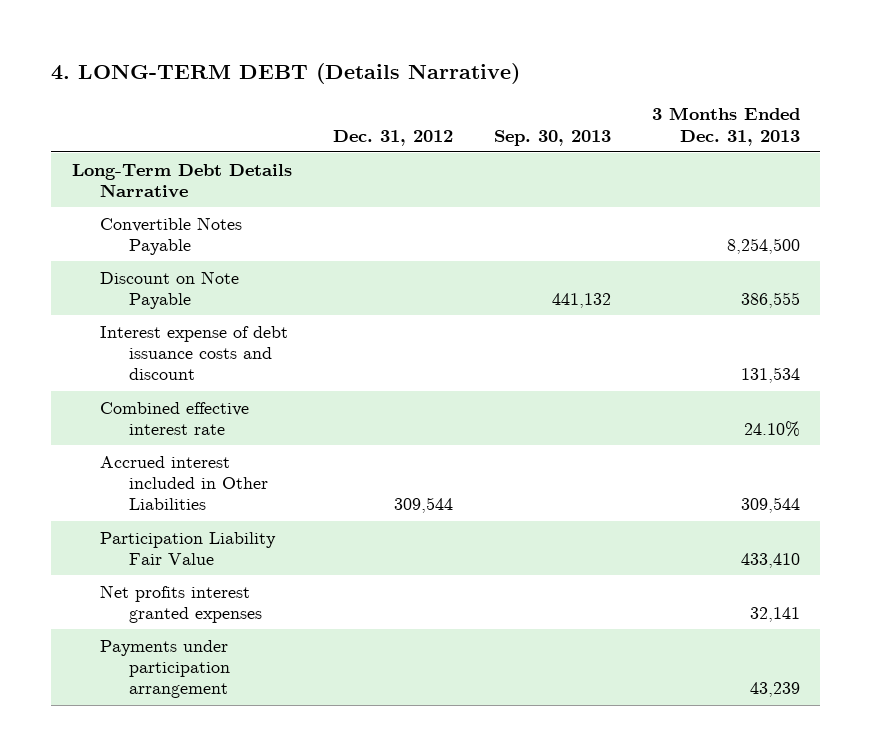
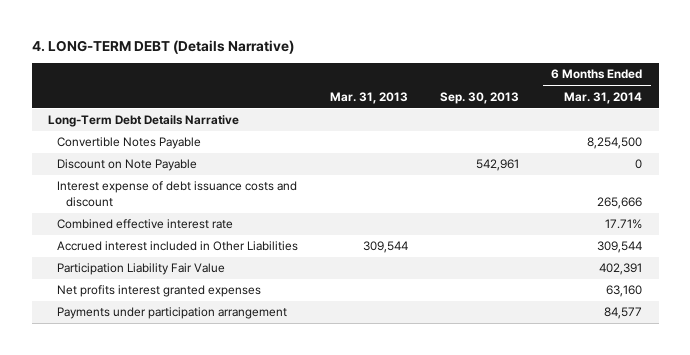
- | Dec. 31, 2012 | Sep. 30, 2013 | 3 Months Ended Dec. 31, 2013
+ | Mar. 31, 2013 | Sep. 30, 2013 | 6 Months Ended Mar. 31, 2014
- Discount on Note Payable | | 441,132 | 386,555
+ Discount on Note Payable | | 542,961 | 0

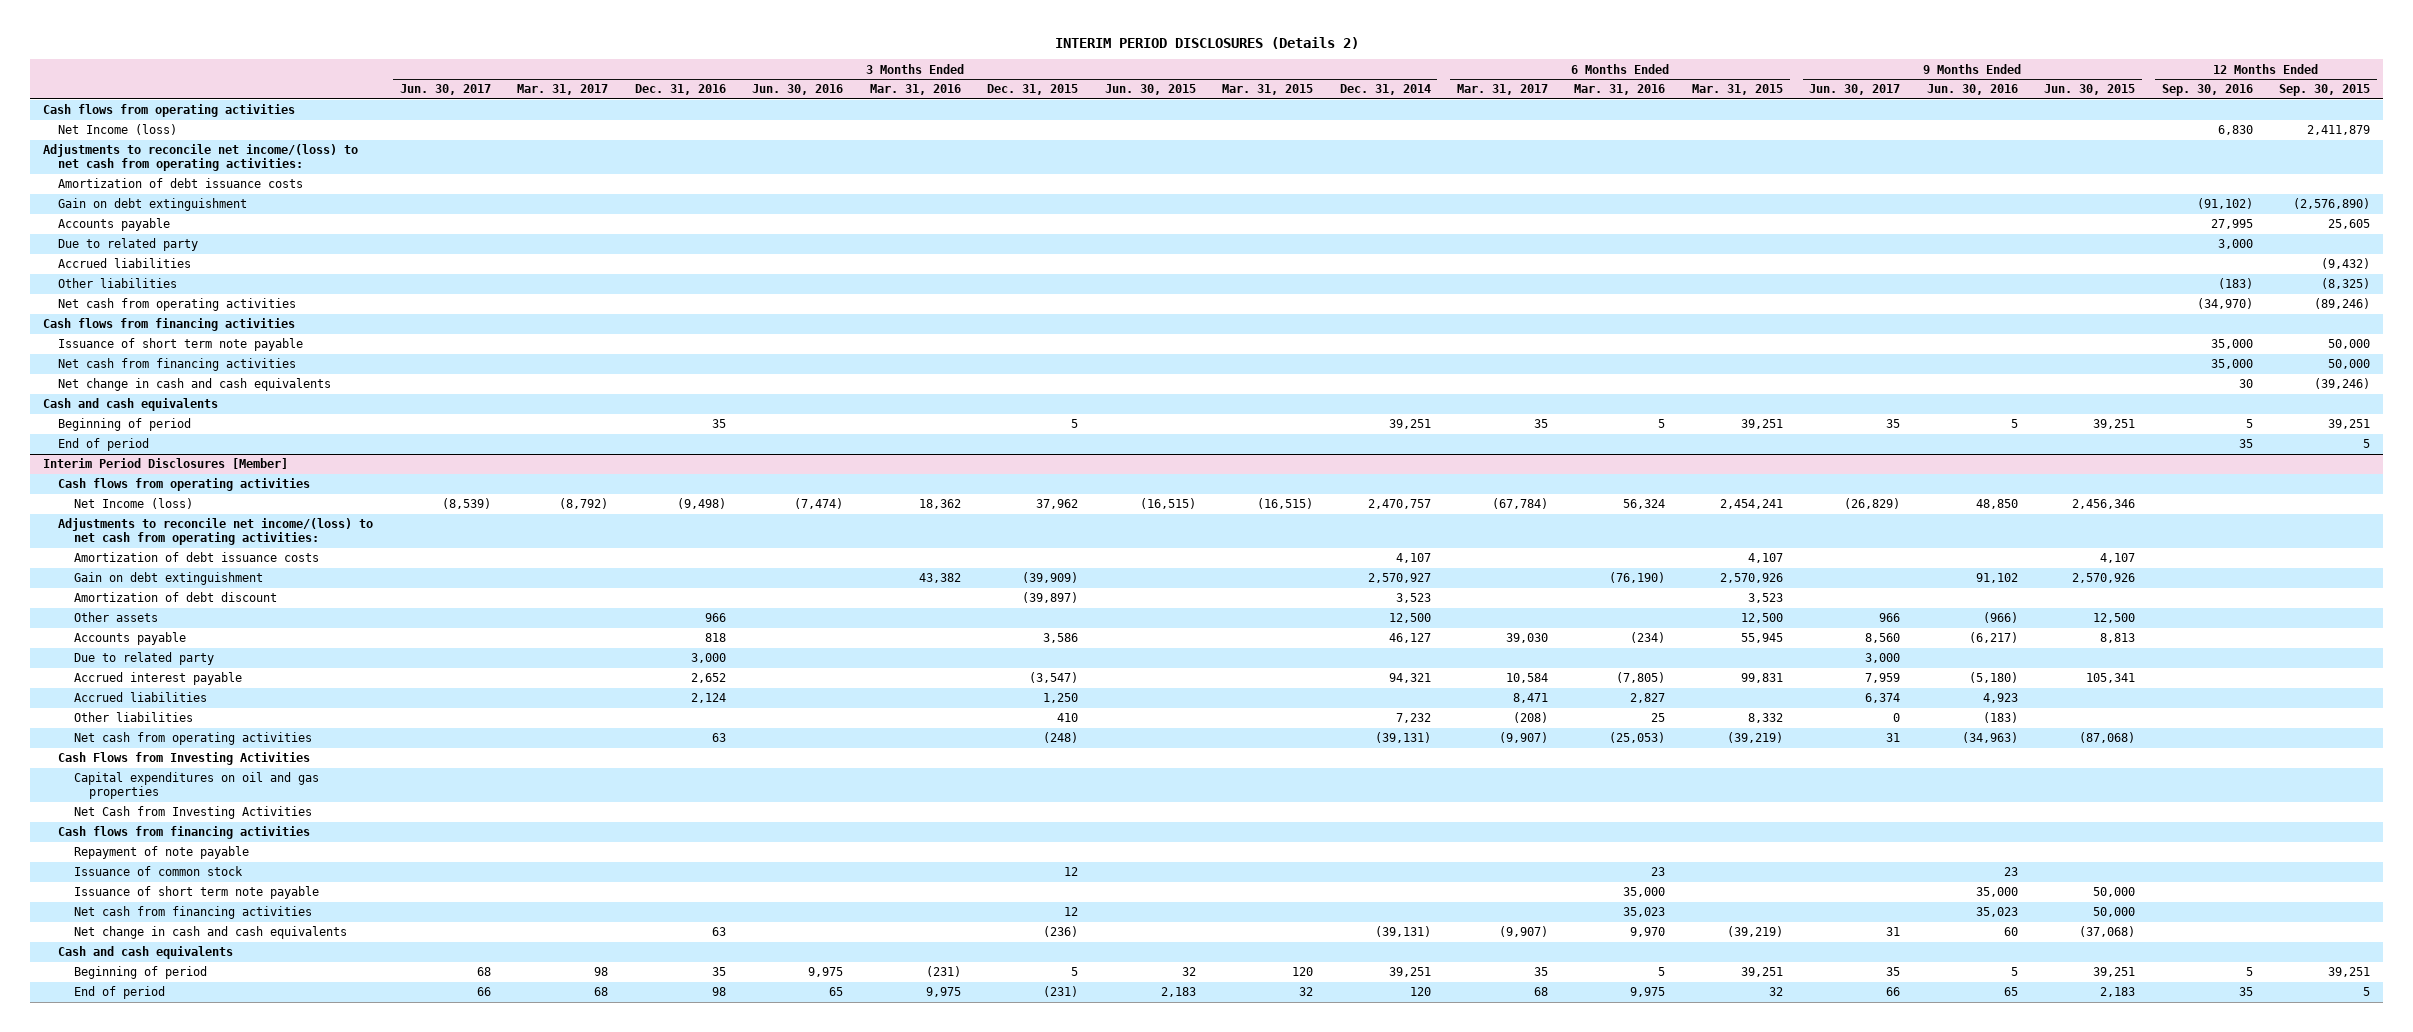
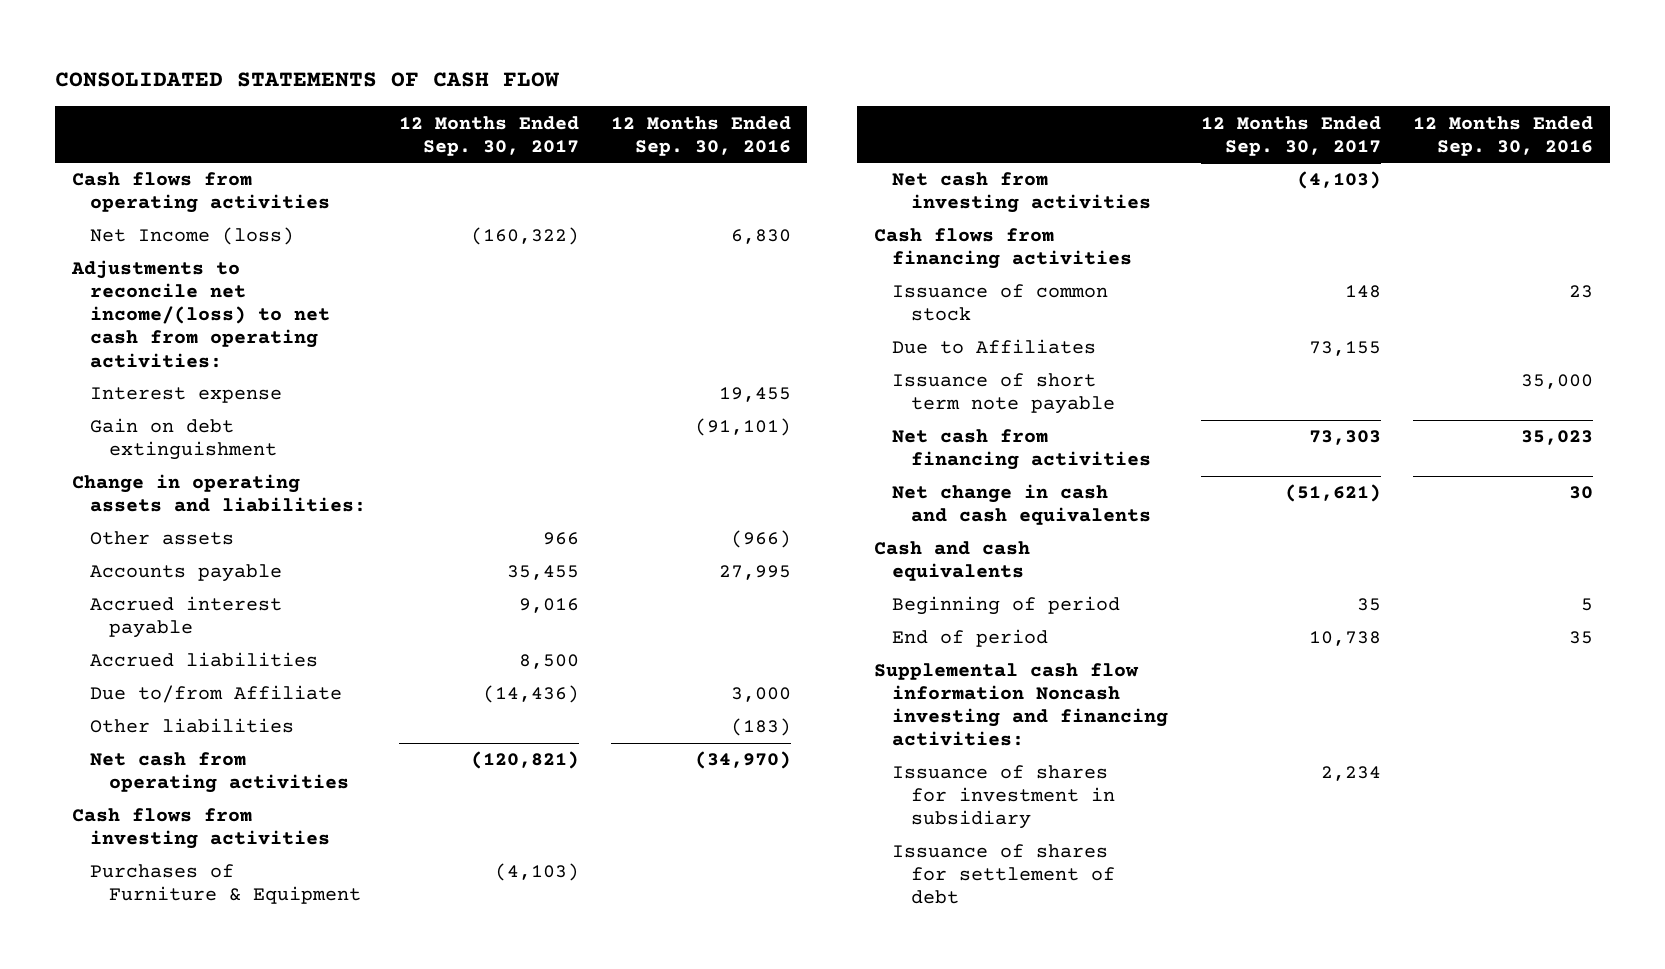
- INTERIM PERIOD DISCLOSURES (Details 2)
+ CONSOLIDATED STATEMENTS OF CASH FLOW
- | 3 Months Ended Jun. 30, 2017 | 3 Months Ended Mar. 31, 2017 | 3 Months Ended Dec. 31, 2016 | 3 Months Ended Jun. 30, 2016 | 3 Months Ended Mar. 31, 2016 | 3 Months Ended Dec. 31, 2015 | 3 Months Ended Jun. 30, 2015 | 3 Months Ended Mar. 31, 2015 | 3 Months Ended Dec. 31, 2014 | 6 Months Ended Mar. 31, 2017 | 6 Months Ended Mar. 31, 2016 | 6 Months Ended Mar. 31, 2015 | 9 Months Ended Jun. 30, 2017 | 9 Months Ended Jun. 30, 2016 | 9 Months Ended Jun. 30, 2015 | 12 Months Ended Sep. 30, 2016 | 12 Months Ended Sep. 30, 2015
+ | 12 Months Ended Sep. 30, 2017 | 12 Months Ended Sep. 30, 2016
- Amortization of debt issuance costs
- Gain on debt extinguishment | | | | | | | | | | | | | | | | (91,102) | (2,576,890)
+ Interest expense | | 19,455
+ Gain on debt extinguishment | | (91,101)
+ Change in operating assets and liabilities:
+ Other assets | 966 | (966)
- Due to related party | | | | | | | | | | | | | | | | 3,000 |
+ Accrued interest payable | 9,016 |
+ Due to/from Affiliate | (14,436) | 3,000
+ Cash flows from investing activities
+ Purchases of Furniture & Equipment | (4,103) |
+ Net cash from investing activities | (4,103) |
+ Issuance of common stock | 148 | 23
+ Due to Affiliates | 73,155 |
- Net cash from financing activities | | | | | | | | | | | | | | | | 35,000 | 50,000
+ Net cash from financing activities | 73,303 | 35,023
- Interim Period Disclosures [Member]
- Cash flows from operating activities
- Net Income (loss) | (8,539) | (8,792) | (9,498) | (7,474) | 18,362 | 37,962 | (16,515) | (16,515) | 2,470,757 | (67,784) | 56,324 | 2,454,241 | (26,829) | 48,850 | 2,456,346 | |
- Adjustments to reconcile net income/(loss) to net cash from operating activities:
- Amortization of debt issuance costs | | | | | | | | | 4,107 | | | 4,107 | | | 4,107 | |
- Gain on debt extinguishment | | | | | 43,382 | (39,909) | | | 2,570,927 | | (76,190) | 2,570,926 | | 91,102 | 2,570,926 | |
- Amortization of debt discount | | | | | | (39,897) | | | 3,523 | | | 3,523 | | | | |
- Other assets | | | 966 | | | | | | 12,500 | | | 12,500 | 966 | (966) | 12,500 | |
- Accounts payable | | | 818 | | | 3,586 | | | 46,127 | 39,030 | (234) | 55,945 | 8,560 | (6,217) | 8,813 | |
- Due to related party | | | 3,000 | | | | | | | | | | 3,000 | | | |
- Accrued interest payable | | | 2,652 | | | (3,547) | | | 94,321 | 10,584 | (7,805) | 99,831 | 7,959 | (5,180) | 105,341 | |
- Accrued liabilities | | | 2,124 | | | 1,250 | | | | 8,471 | 2,827 | | 6,374 | 4,923 | | |
- Other liabilities | | | | | | 410 | | | 7,232 | (208) | 25 | 8,332 | 0 | (183) | | |
- Net cash from operating activities | | | 63 | | | (248) | | | (39,131) | (9,907) | (25,053) | (39,219) | 31 | (34,963) | (87,068) | |
- Cash Flows from Investing Activities
- Capital expenditures on oil and gas properties
- Net Cash from Investing Activities
- Cash flows from financing activities
- Repayment of note payable
- Issuance of common stock | | | | | | 12 | | | | | 23 | | | 23 | | |
- Issuance of short term note payable | | | | | | | | | | | 35,000 | | | 35,000 | 50,000 | |
- Net cash from financing activities | | | | | | 12 | | | | | 35,023 | | | 35,023 | 50,000 | |
- Net change in cash and cash equivalents | | | 63 | | | (236) | | | (39,131) | (9,907) | 9,970 | (39,219) | 31 | 60 | (37,068) | |
- Cash and cash equivalents
- Beginning of period | 68 | 98 | 35 | 9,975 | (231) | 5 | 32 | 120 | 39,251 | 35 | 5 | 39,251 | 35 | 5 | 39,251 | 5 | 39,251
- End of period | 66 | 68 | 98 | 65 | 9,975 | (231) | 2,183 | 32 | 120 | 68 | 9,975 | 32 | 66 | 65 | 2,183 | 35 | 5
+ Supplemental cash flow information Noncash investing and financing activities:
+ Issuance of shares for investment in subsidiary | 2,234 |
+ Issuance of shares for settlement of debt

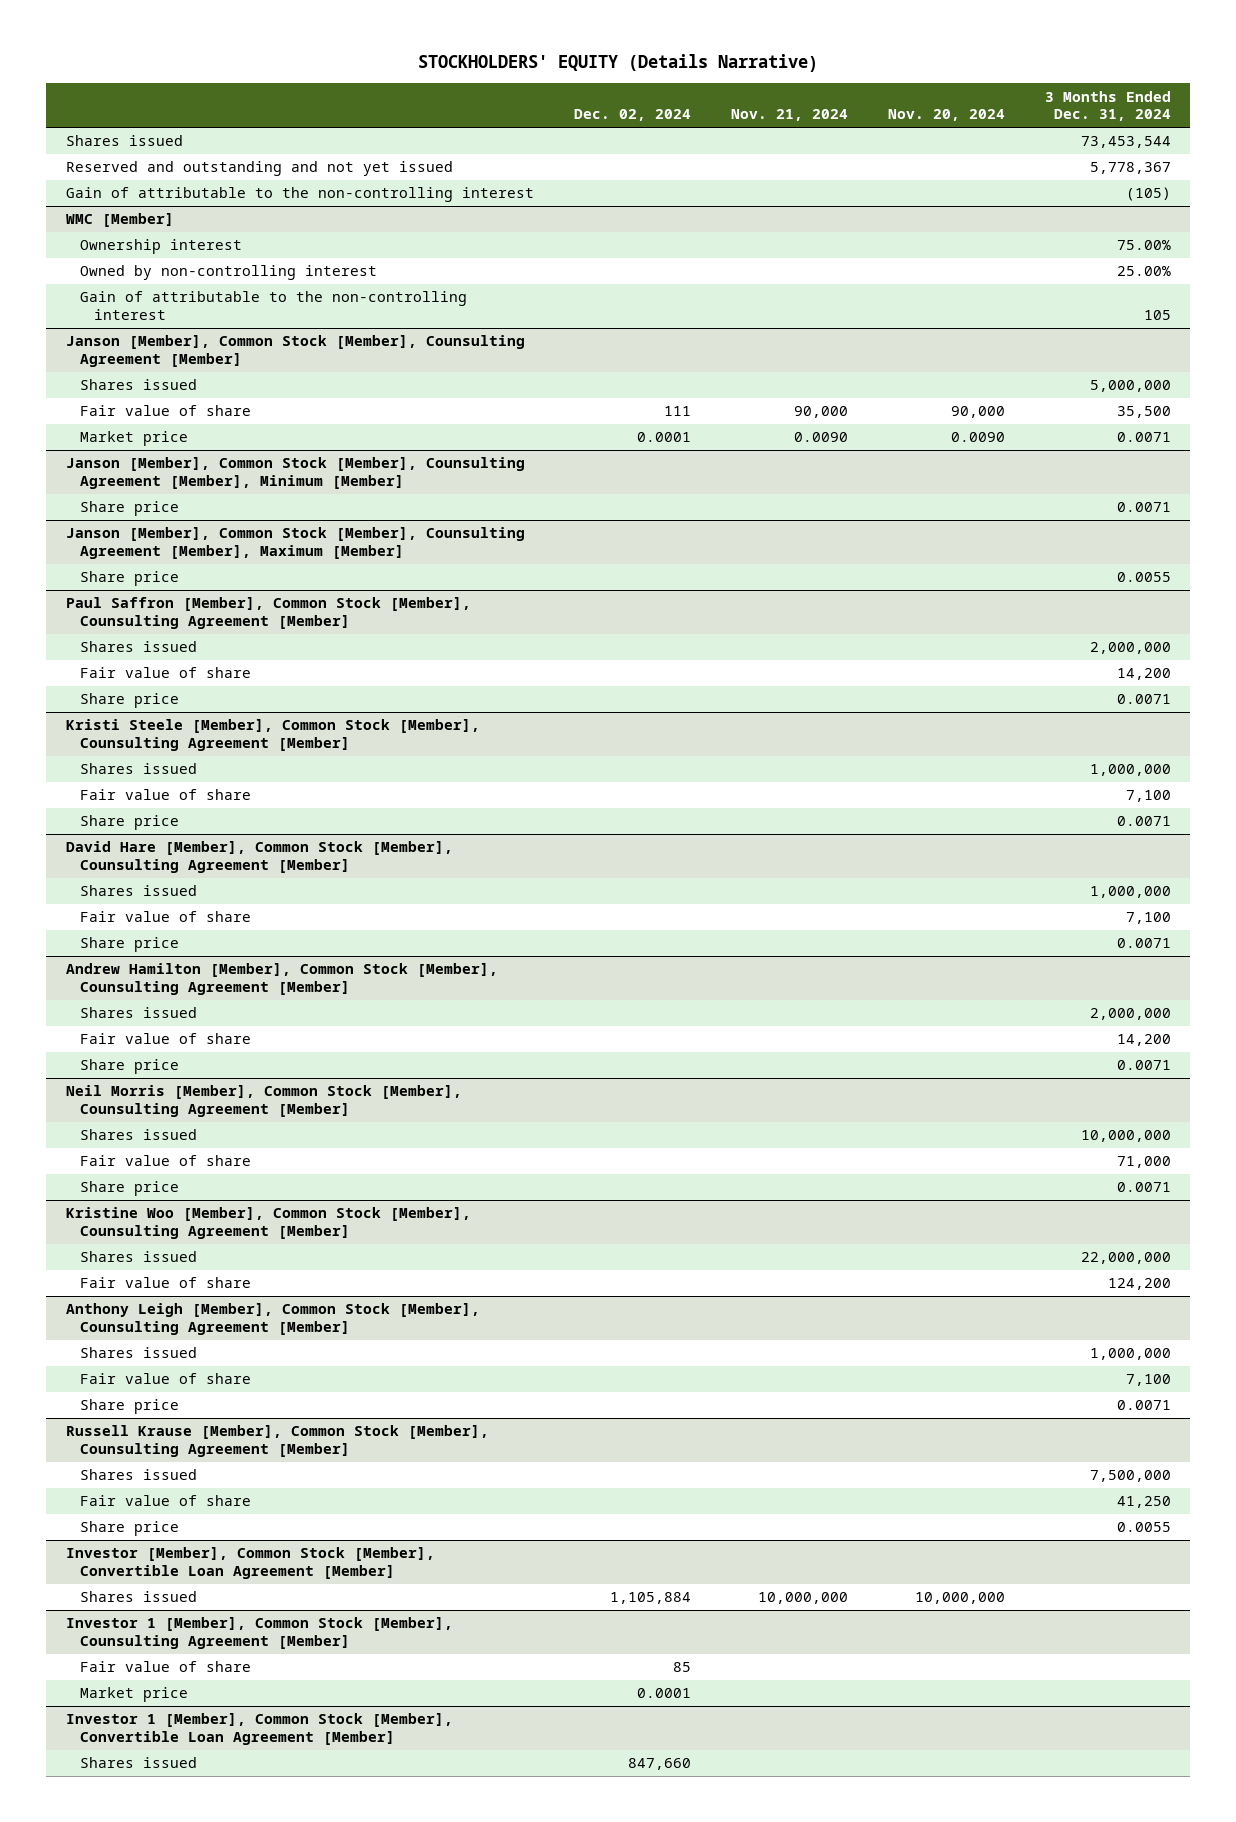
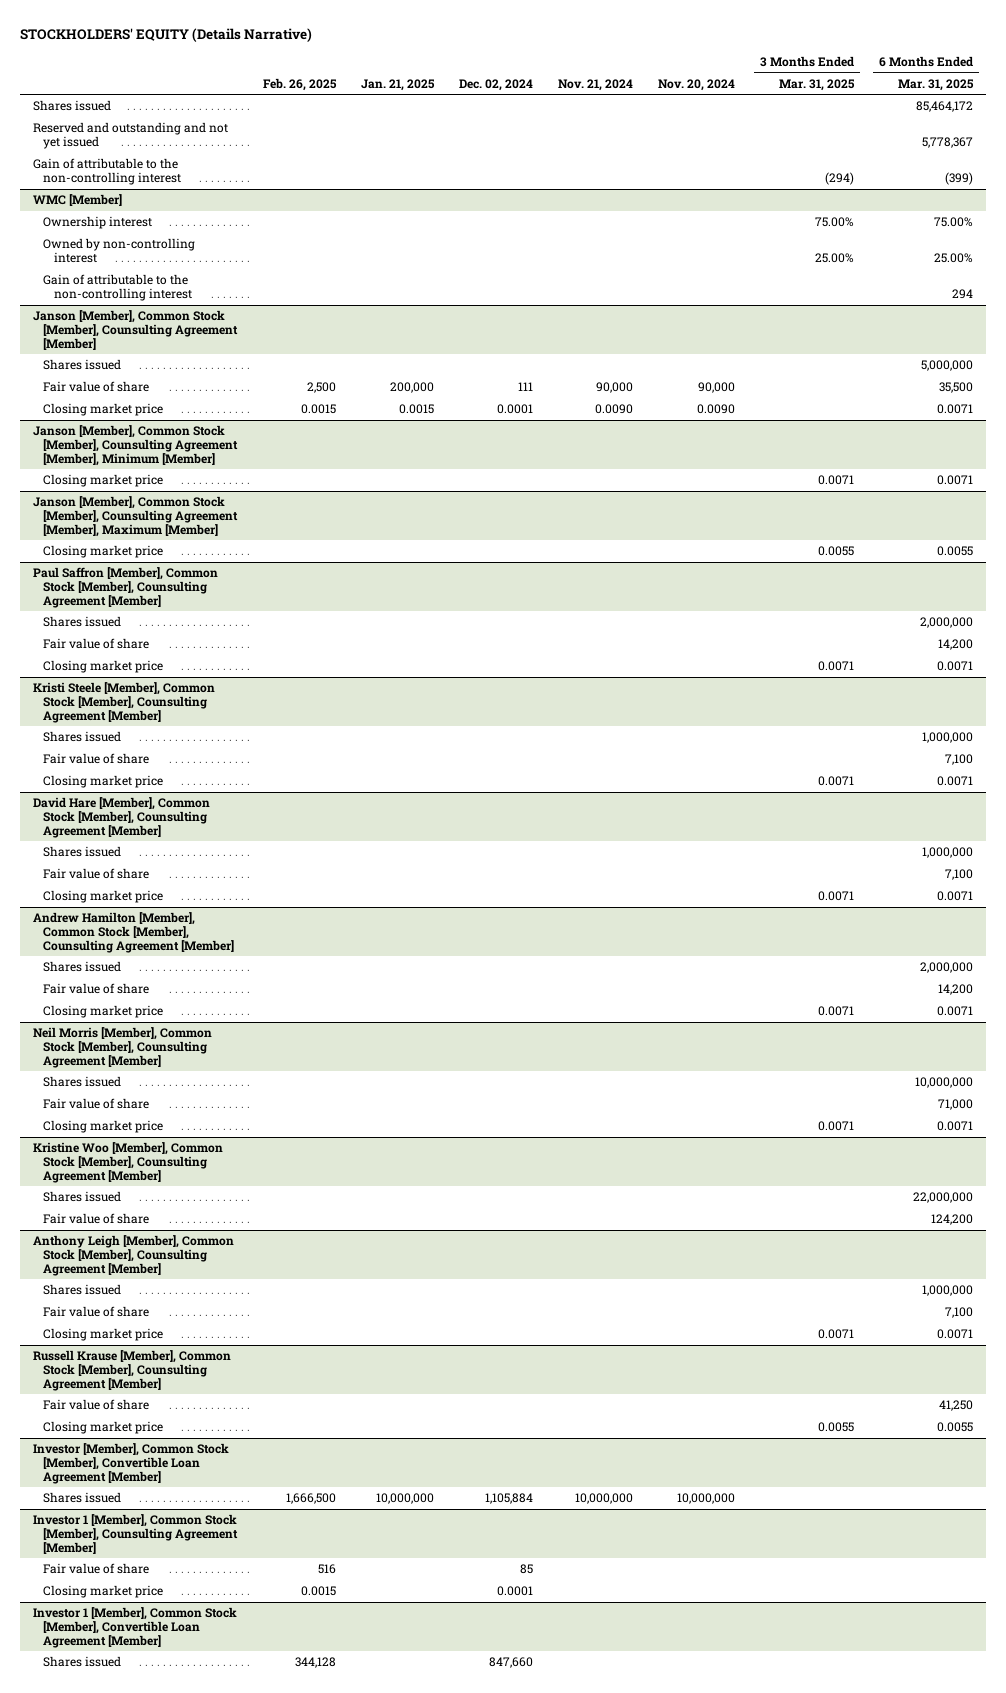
- | Dec. 02, 2024 | Nov. 21, 2024 | Nov. 20, 2024 | 3 Months Ended Dec. 31, 2024
+ | Feb. 26, 2025 | Jan. 21, 2025 | Dec. 02, 2024 | Nov. 21, 2024 | Nov. 20, 2024 | 3 Months Ended Mar. 31, 2025 | 6 Months Ended Mar. 31, 2025
@ Janson [Member], Common Stock [Member], Counsulting Agreement [Member]
- Market price | 0.0001 | 0.0090 | 0.0090 | 0.0071
+ Closing market price | 0.0015 | 0.0015 | 0.0001 | 0.0090 | 0.0090 | | 0.0071
@ Janson [Member], Common Stock [Member], Counsulting Agreement [Member], Minimum [Member]
- Share price | | | | 0.0071
+ Closing market price | | | | | | 0.0071 | 0.0071
@ Janson [Member], Common Stock [Member], Counsulting Agreement [Member], Maximum [Member]
- Share price | | | | 0.0055
+ Closing market price | | | | | | 0.0055 | 0.0055
@ Paul Saffron [Member], Common Stock [Member], Counsulting Agreement [Member]
- Share price | | | | 0.0071
+ Closing market price | | | | | | 0.0071 | 0.0071
@ Kristi Steele [Member], Common Stock [Member], Counsulting Agreement [Member]
- Share price | | | | 0.0071
+ Closing market price | | | | | | 0.0071 | 0.0071
@ David Hare [Member], Common Stock [Member], Counsulting Agreement [Member]
- Share price | | | | 0.0071
+ Closing market price | | | | | | 0.0071 | 0.0071
@ Andrew Hamilton [Member], Common Stock [Member], Counsulting Agreement [Member]
- Share price | | | | 0.0071
+ Closing market price | | | | | | 0.0071 | 0.0071
@ Neil Morris [Member], Common Stock [Member], Counsulting Agreement [Member]
- Share price | | | | 0.0071
+ Closing market price | | | | | | 0.0071 | 0.0071
@ Anthony Leigh [Member], Common Stock [Member], Counsulting Agreement [Member]
- Share price | | | | 0.0071
+ Closing market price | | | | | | 0.0071 | 0.0071
@ Russell Krause [Member], Common Stock [Member], Counsulting Agreement [Member]
- Shares issued | | | | 7,500,000
- Share price | | | | 0.0055
+ Closing market price | | | | | | 0.0055 | 0.0055
@ Investor 1 [Member], Common Stock [Member], Counsulting Agreement [Member]
- Market price | 0.0001 | | |
+ Closing market price | 0.0015 | | 0.0001 | | | |

